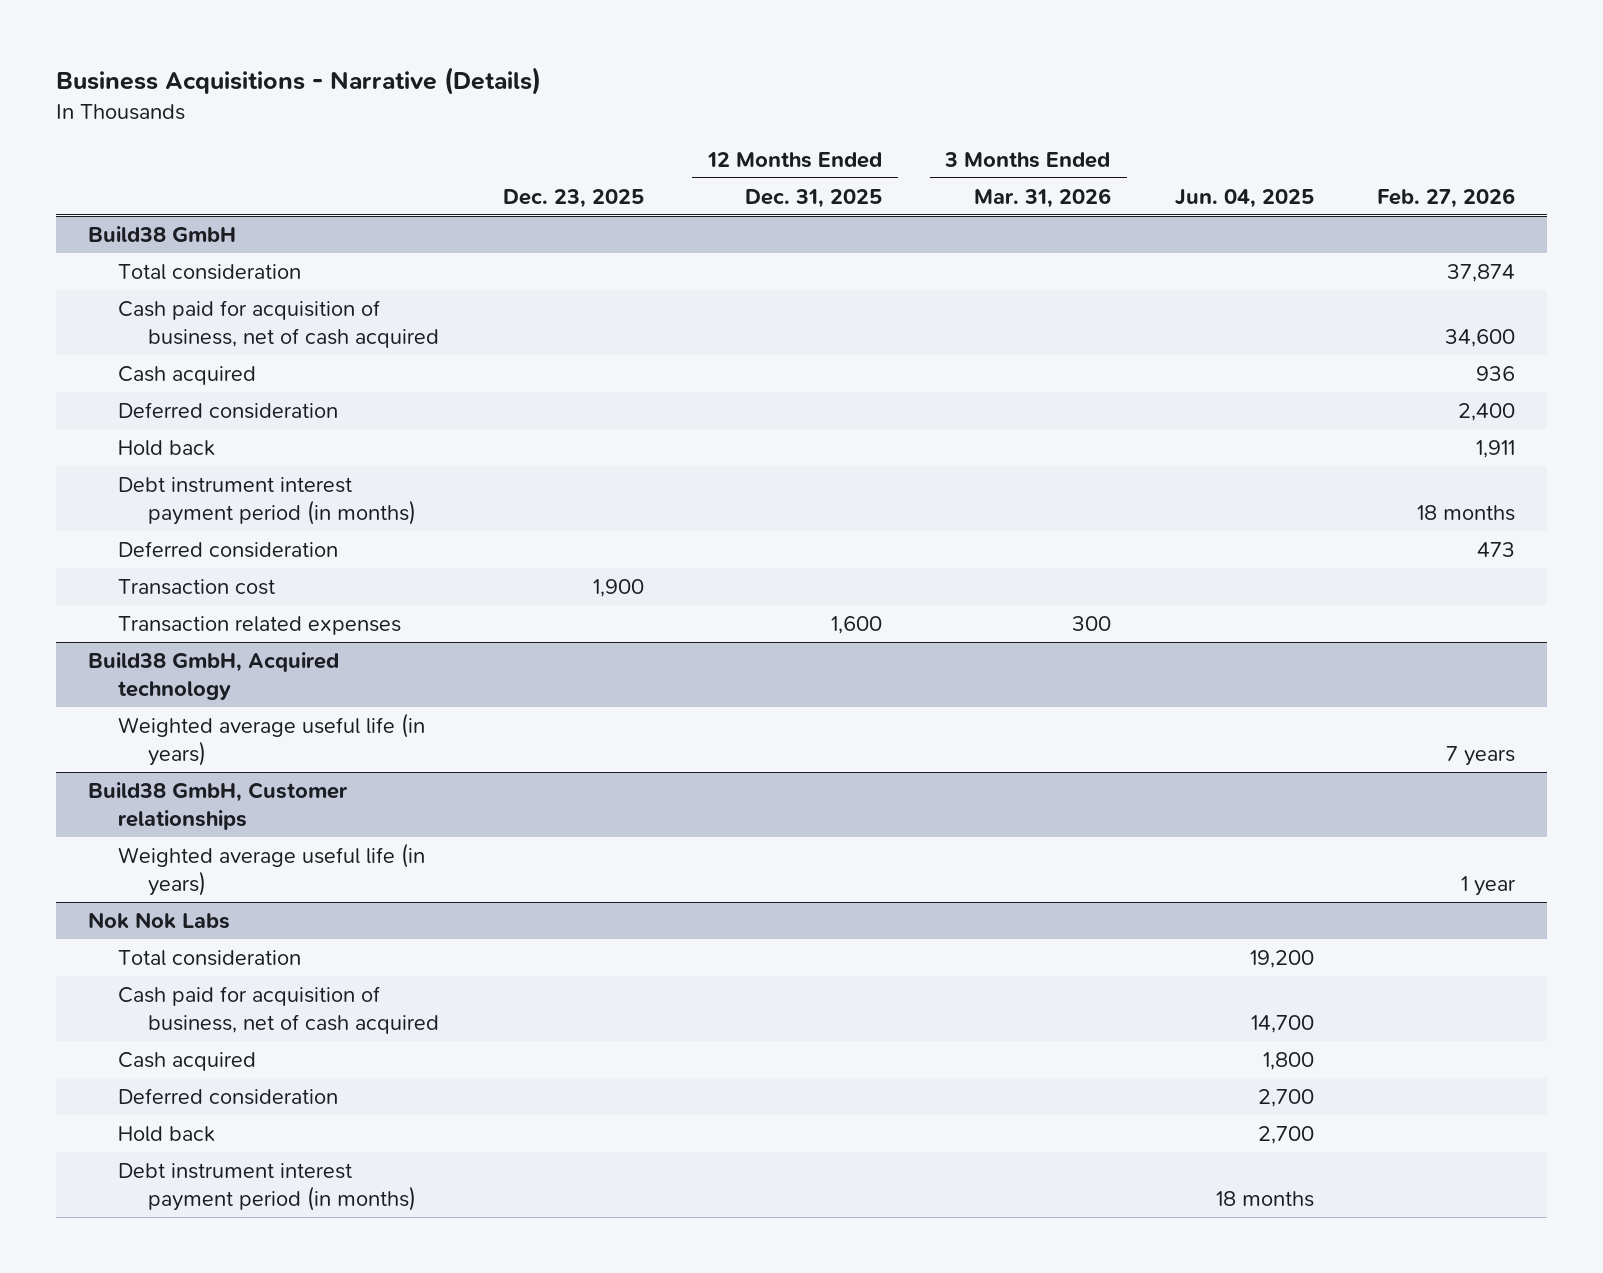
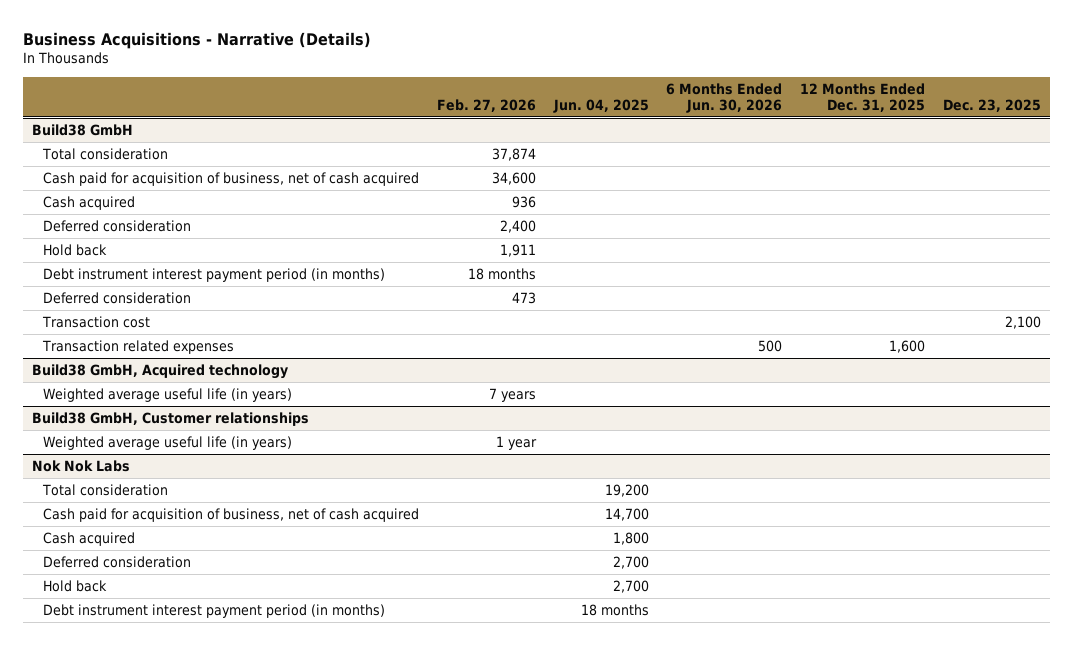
- | Dec. 23, 2025 | 12 Months Ended Dec. 31, 2025 | 3 Months Ended Mar. 31, 2026 | Jun. 04, 2025 | Feb. 27, 2026
+ | Feb. 27, 2026 | Jun. 04, 2025 | 6 Months Ended Jun. 30, 2026 | 12 Months Ended Dec. 31, 2025 | Dec. 23, 2025
@ Build38 GmbH
- Transaction cost | 1,900 | | | |
+ Transaction cost | | | | | 2,100

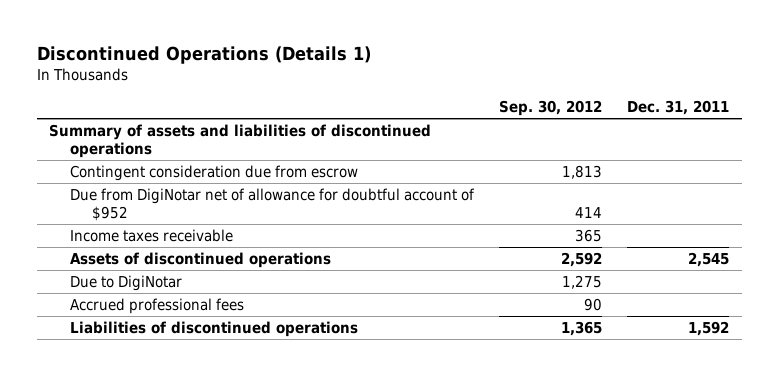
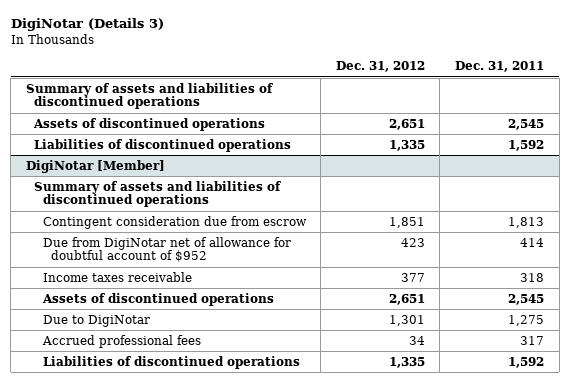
- Discontinued Operations (Details 1)
+ DigiNotar (Details 3)
- | Sep. 30, 2012 | Dec. 31, 2011
+ | Dec. 31, 2012 | Dec. 31, 2011
- Contingent consideration due from escrow | 1,813 |
- Due from DigiNotar net of allowance for doubtful account of $952 | 414 |
- Income taxes receivable | 365 |
- Due to DigiNotar | 1,275 |
- Accrued professional fees | 90 |
+ DigiNotar [Member]
+ Summary of assets and liabilities of discontinued operations
+ Contingent consideration due from escrow | 1,851 | 1,813
+ Due from DigiNotar net of allowance for doubtful account of $952 | 423 | 414
+ Income taxes receivable | 377 | 318
+ Assets of discontinued operations | 2,651 | 2,545
+ Due to DigiNotar | 1,301 | 1,275
+ Accrued professional fees | 34 | 317
+ Liabilities of discontinued operations | 1,335 | 1,592

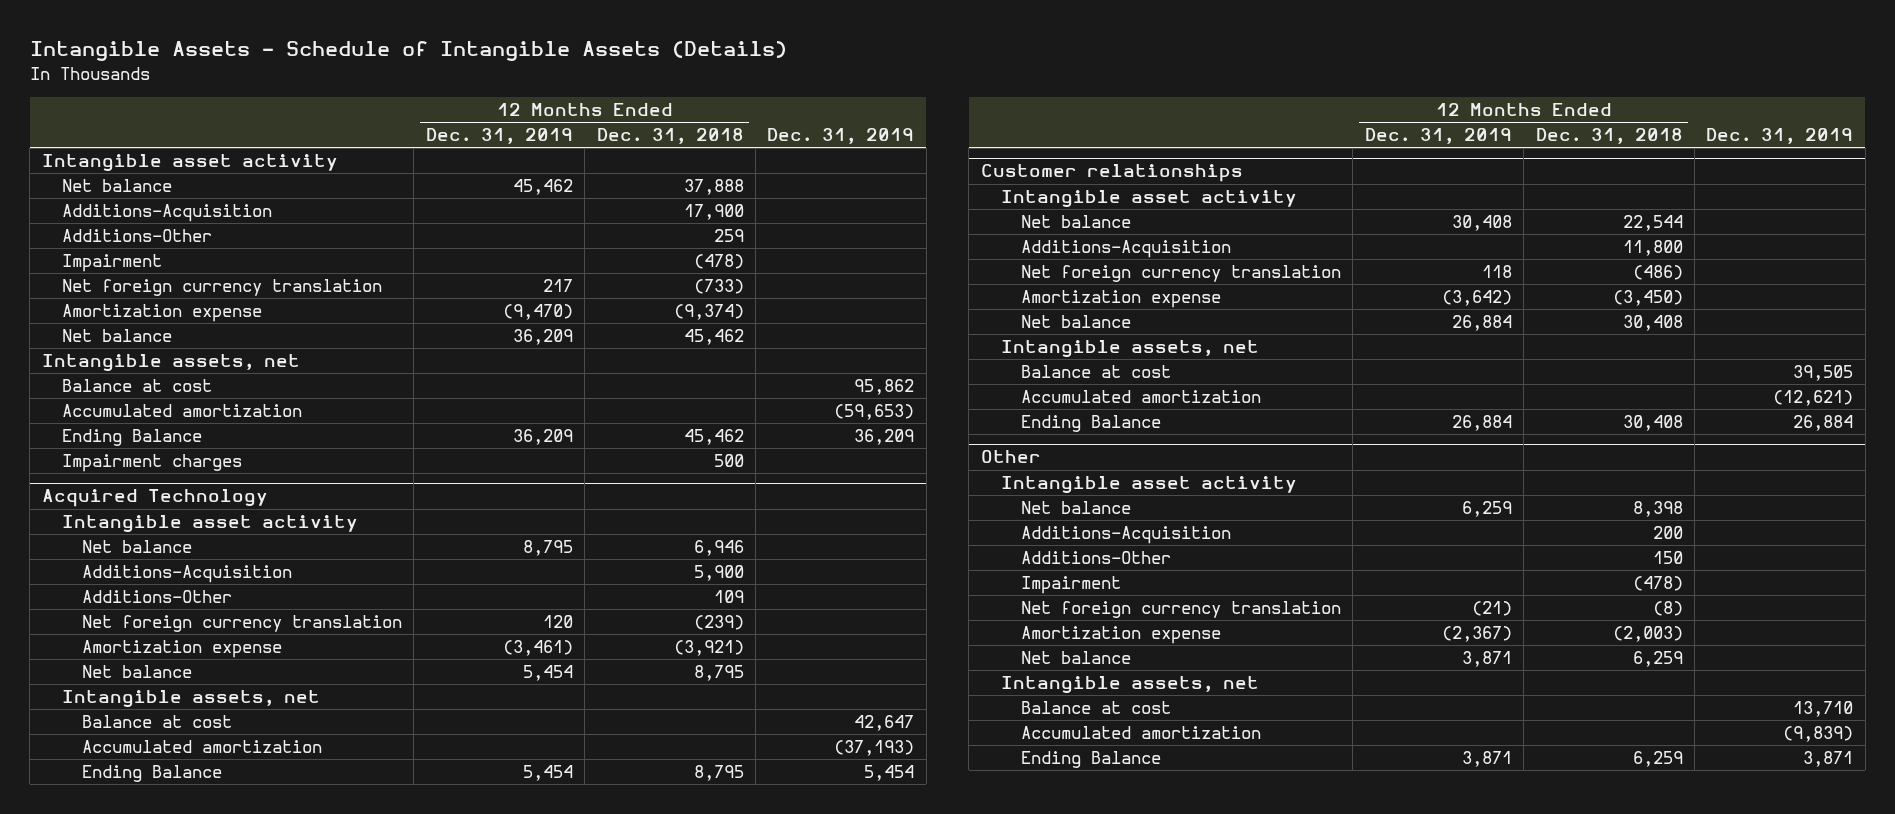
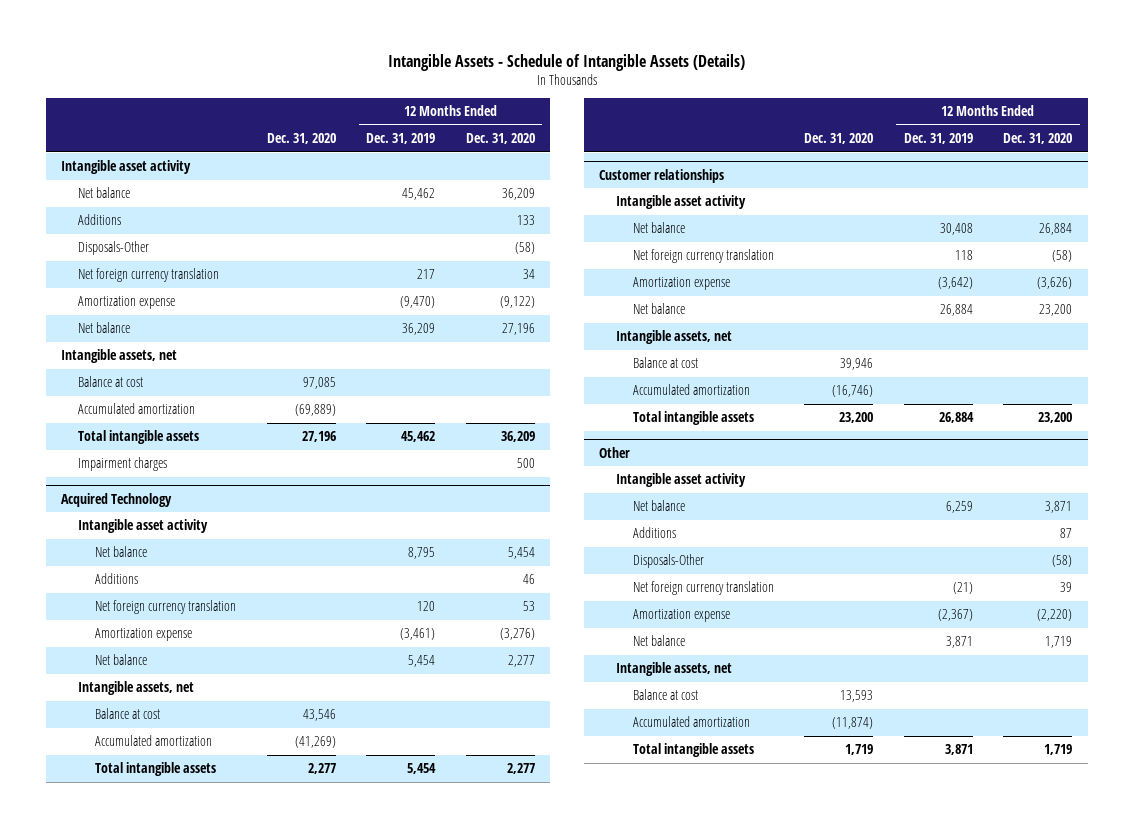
- | 12 Months Ended Dec. 31, 2019 | 12 Months Ended Dec. 31, 2018 | Dec. 31, 2019
+ | Dec. 31, 2020 | 12 Months Ended Dec. 31, 2019 | 12 Months Ended Dec. 31, 2020
- Additions-Acquisition | | 17,900 |
- Additions-Other | | 259 |
- Impairment | | (478) |
+ Additions | | | 133
+ Disposals-Other | | | (58)
- Ending Balance | 36,209 | 45,462 | 36,209
+ Total intangible assets | 27,196 | 45,462 | 36,209
@ Acquired Technology
- Additions-Acquisition | | 5,900 |
- Additions-Other | | 109 |
+ Additions | | | 46
- Ending Balance | 5,454 | 8,795 | 5,454
+ Total intangible assets | 2,277 | 5,454 | 2,277
@ Customer relationships
- Additions-Acquisition | | 11,800 |
- Ending Balance | 26,884 | 30,408 | 26,884
+ Total intangible assets | 23,200 | 26,884 | 23,200
@ Other
- Additions-Acquisition | | 200 |
- Additions-Other | | 150 |
- Impairment | | (478) |
+ Additions | | | 87
+ Disposals-Other | | | (58)
- Ending Balance | 3,871 | 6,259 | 3,871
+ Total intangible assets | 1,719 | 3,871 | 1,719

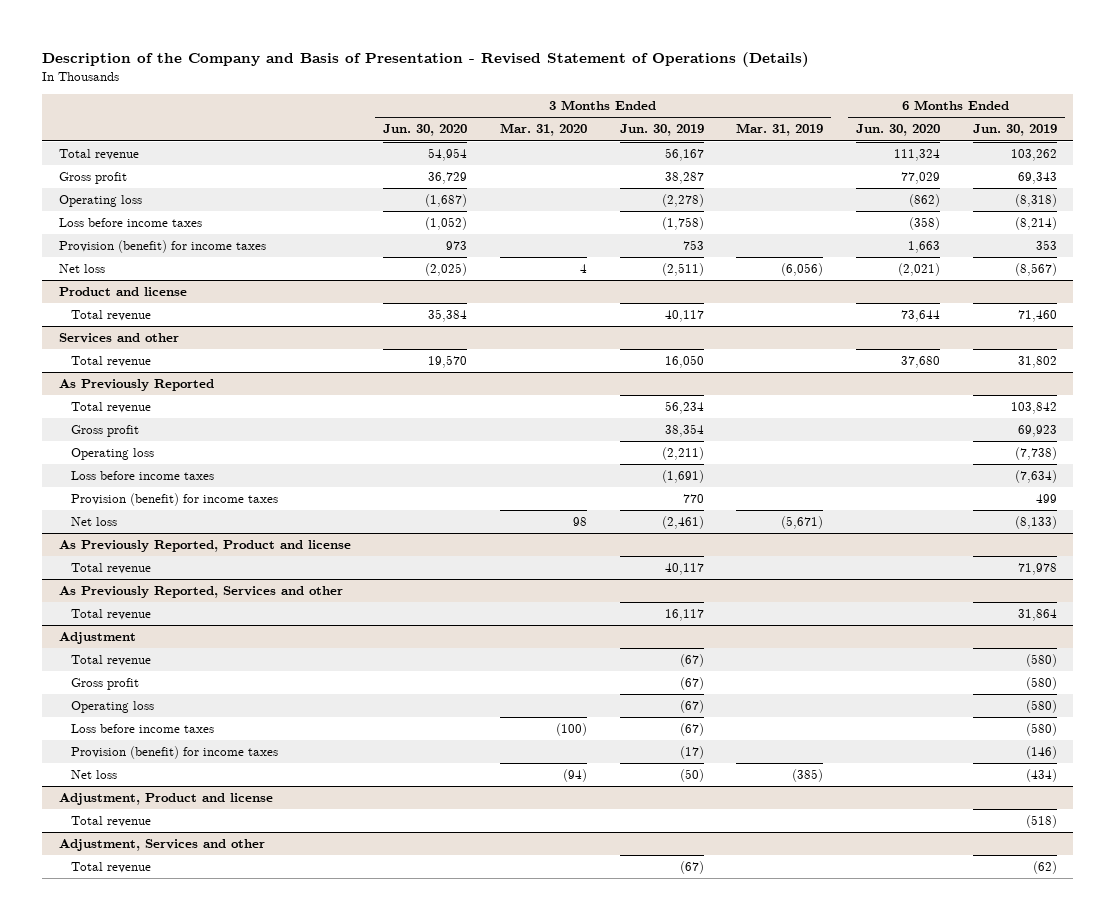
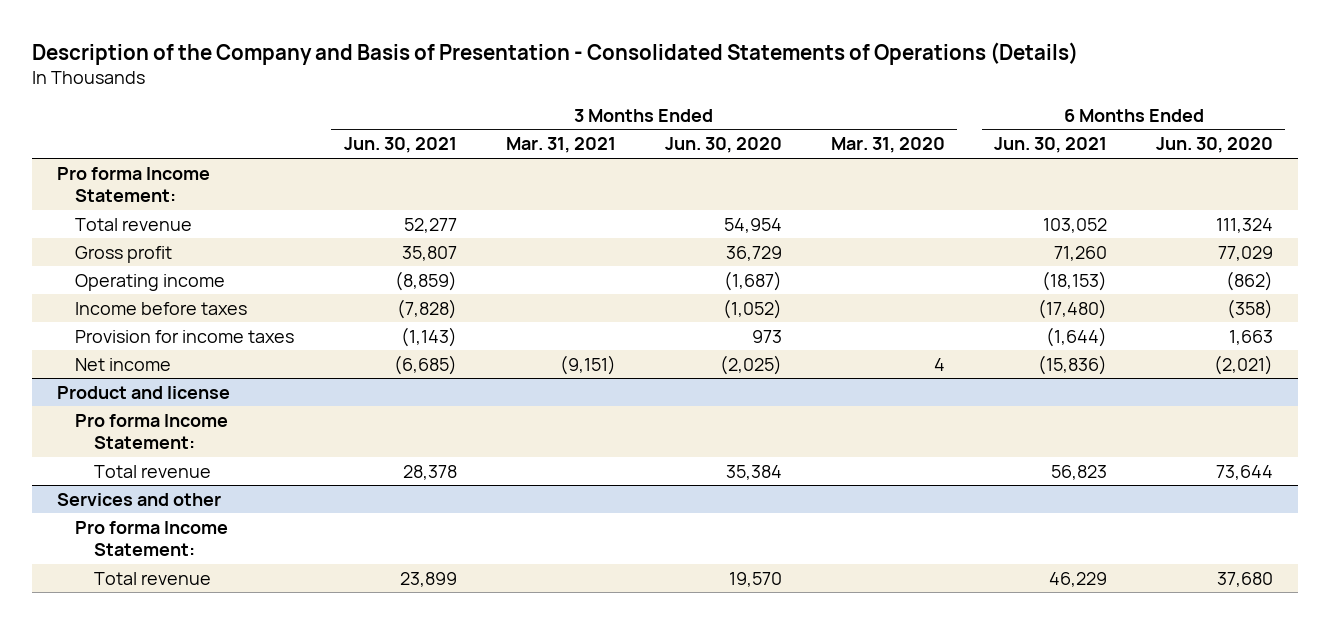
- Description of the Company and Basis of Presentation - Revised Statement of Operations (Details)
+ Description of the Company and Basis of Presentation - Consolidated Statements of Operations (Details)
- | 3 Months Ended Jun. 30, 2020 | 3 Months Ended Mar. 31, 2020 | 3 Months Ended Jun. 30, 2019 | 3 Months Ended Mar. 31, 2019 | 6 Months Ended Jun. 30, 2020 | 6 Months Ended Jun. 30, 2019
+ | 3 Months Ended Jun. 30, 2021 | 3 Months Ended Mar. 31, 2021 | 3 Months Ended Jun. 30, 2020 | 3 Months Ended Mar. 31, 2020 | 6 Months Ended Jun. 30, 2021 | 6 Months Ended Jun. 30, 2020
+ Pro forma Income Statement:
- Operating loss | (1,687) | | (2,278) | | (862) | (8,318)
- Loss before income taxes | (1,052) | | (1,758) | | (358) | (8,214)
- Provision (benefit) for income taxes | 973 | | 753 | | 1,663 | 353
- Net loss | (2,025) | 4 | (2,511) | (6,056) | (2,021) | (8,567)
+ Operating income | (8,859) | | (1,687) | | (18,153) | (862)
+ Income before taxes | (7,828) | | (1,052) | | (17,480) | (358)
+ Provision for income taxes | (1,143) | | 973 | | (1,644) | 1,663
+ Net income | (6,685) | (9,151) | (2,025) | 4 | (15,836) | (2,021)
@ Product and license
+ Pro forma Income Statement:
@ Services and other
+ Pro forma Income Statement:
- As Previously Reported
- Total revenue | | | 56,234 | | | 103,842
- Gross profit | | | 38,354 | | | 69,923
- Operating loss | | | (2,211) | | | (7,738)
- Loss before income taxes | | | (1,691) | | | (7,634)
- Provision (benefit) for income taxes | | | 770 | | | 499
- Net loss | | 98 | (2,461) | (5,671) | | (8,133)
- As Previously Reported, Product and license
- Total revenue | | | 40,117 | | | 71,978
- As Previously Reported, Services and other
- Total revenue | | | 16,117 | | | 31,864
- Adjustment
- Total revenue | | | (67) | | | (580)
- Gross profit | | | (67) | | | (580)
- Operating loss | | | (67) | | | (580)
- Loss before income taxes | | (100) | (67) | | | (580)
- Provision (benefit) for income taxes | | | (17) | | | (146)
- Net loss | | (94) | (50) | (385) | | (434)
- Adjustment, Product and license
- Total revenue | | | | | | (518)
- Adjustment, Services and other
- Total revenue | | | (67) | | | (62)

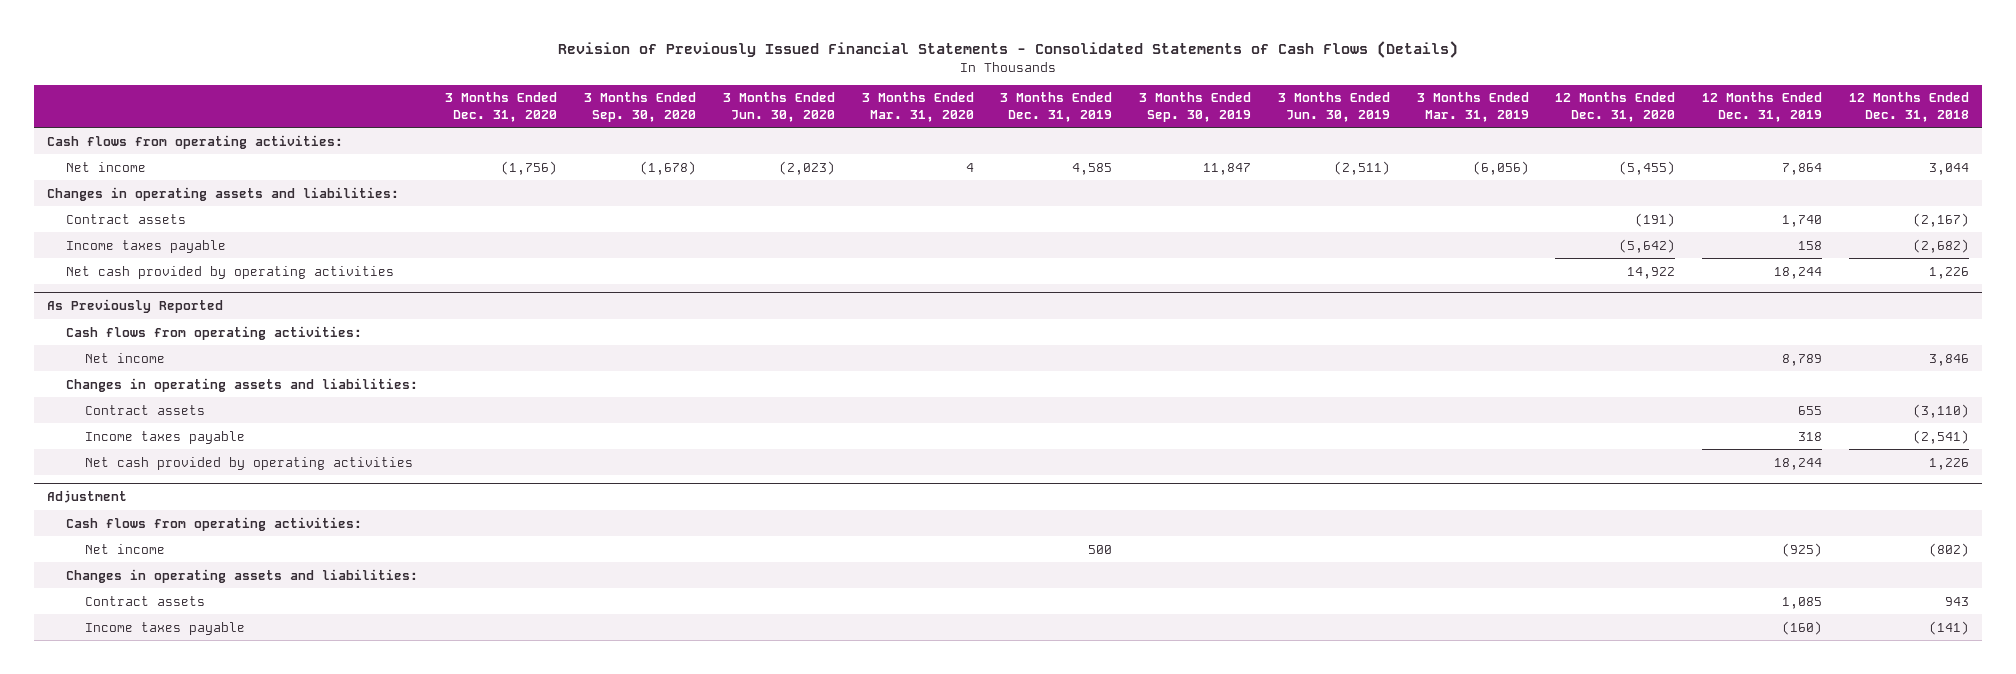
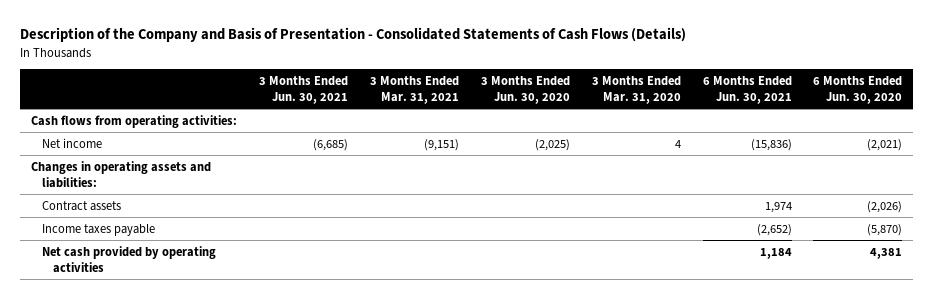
- Revision of Previously Issued Financial Statements - Consolidated Statements of Cash Flows (Details)
+ Description of the Company and Basis of Presentation - Consolidated Statements of Cash Flows (Details)
- | 3 Months Ended Dec. 31, 2020 | 3 Months Ended Sep. 30, 2020 | 3 Months Ended Jun. 30, 2020 | 3 Months Ended Mar. 31, 2020 | 3 Months Ended Dec. 31, 2019 | 3 Months Ended Sep. 30, 2019 | 3 Months Ended Jun. 30, 2019 | 3 Months Ended Mar. 31, 2019 | 12 Months Ended Dec. 31, 2020 | 12 Months Ended Dec. 31, 2019 | 12 Months Ended Dec. 31, 2018
+ | 3 Months Ended Jun. 30, 2021 | 3 Months Ended Mar. 31, 2021 | 3 Months Ended Jun. 30, 2020 | 3 Months Ended Mar. 31, 2020 | 6 Months Ended Jun. 30, 2021 | 6 Months Ended Jun. 30, 2020
- Net income | (1,756) | (1,678) | (2,023) | 4 | 4,585 | 11,847 | (2,511) | (6,056) | (5,455) | 7,864 | 3,044
+ Net income | (6,685) | (9,151) | (2,025) | 4 | (15,836) | (2,021)
- As Previously Reported
- Cash flows from operating activities:
- Net income | | | | | | | | | | 8,789 | 3,846
- Changes in operating assets and liabilities:
- Contract assets | | | | | | | | | | 655 | (3,110)
- Income taxes payable | | | | | | | | | | 318 | (2,541)
- Net cash provided by operating activities | | | | | | | | | | 18,244 | 1,226
- Adjustment
- Cash flows from operating activities:
- Net income | | | | | 500 | | | | | (925) | (802)
- Changes in operating assets and liabilities:
- Contract assets | | | | | | | | | | 1,085 | 943
- Income taxes payable | | | | | | | | | | (160) | (141)

